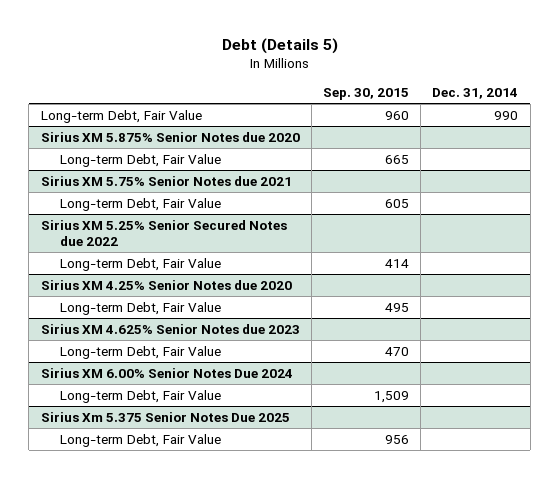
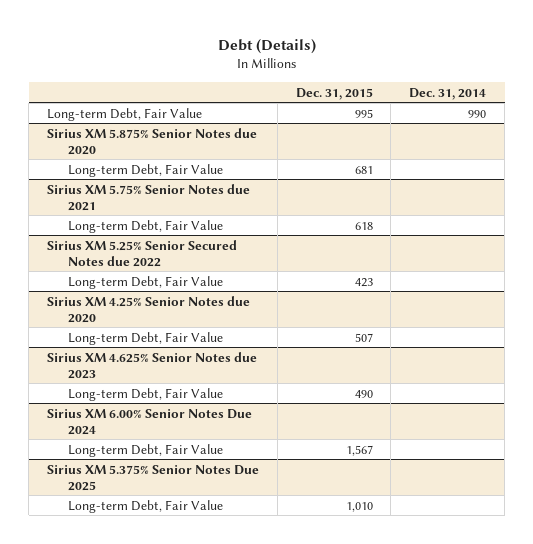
- Debt (Details 5)
+ Debt (Details)
- | Sep. 30, 2015 | Dec. 31, 2014
+ | Dec. 31, 2015 | Dec. 31, 2014
- Sirius Xm 5.375 Senior Notes Due 2025
+ Sirius XM 5.375% Senior Notes Due 2025

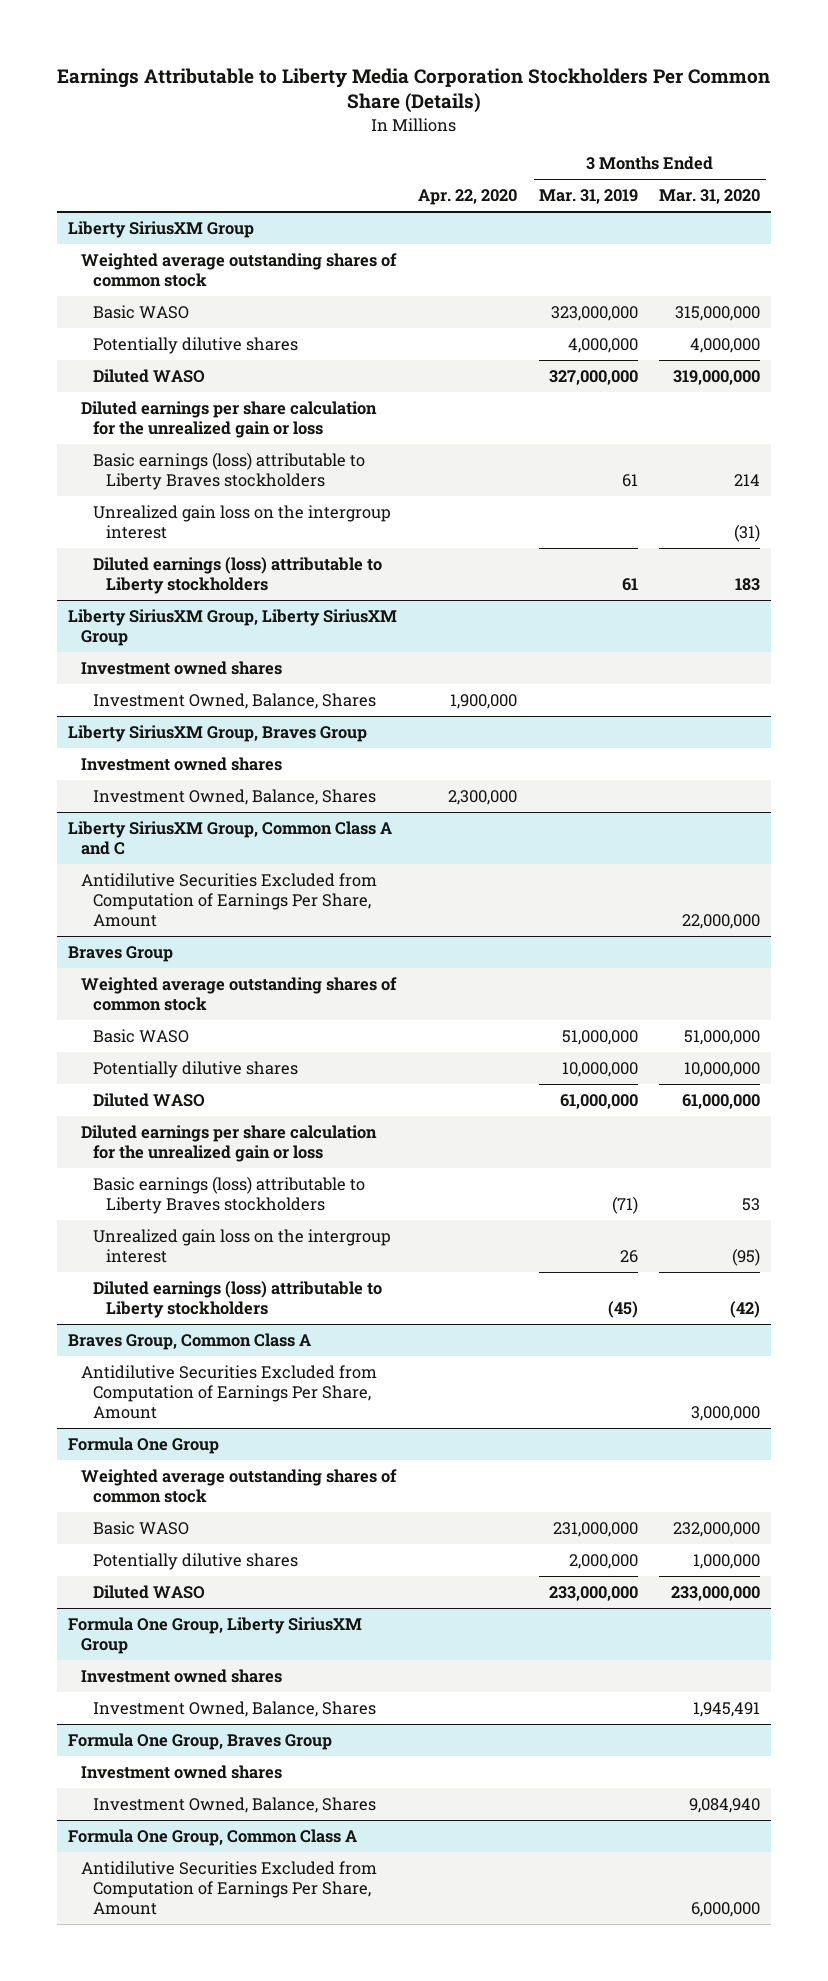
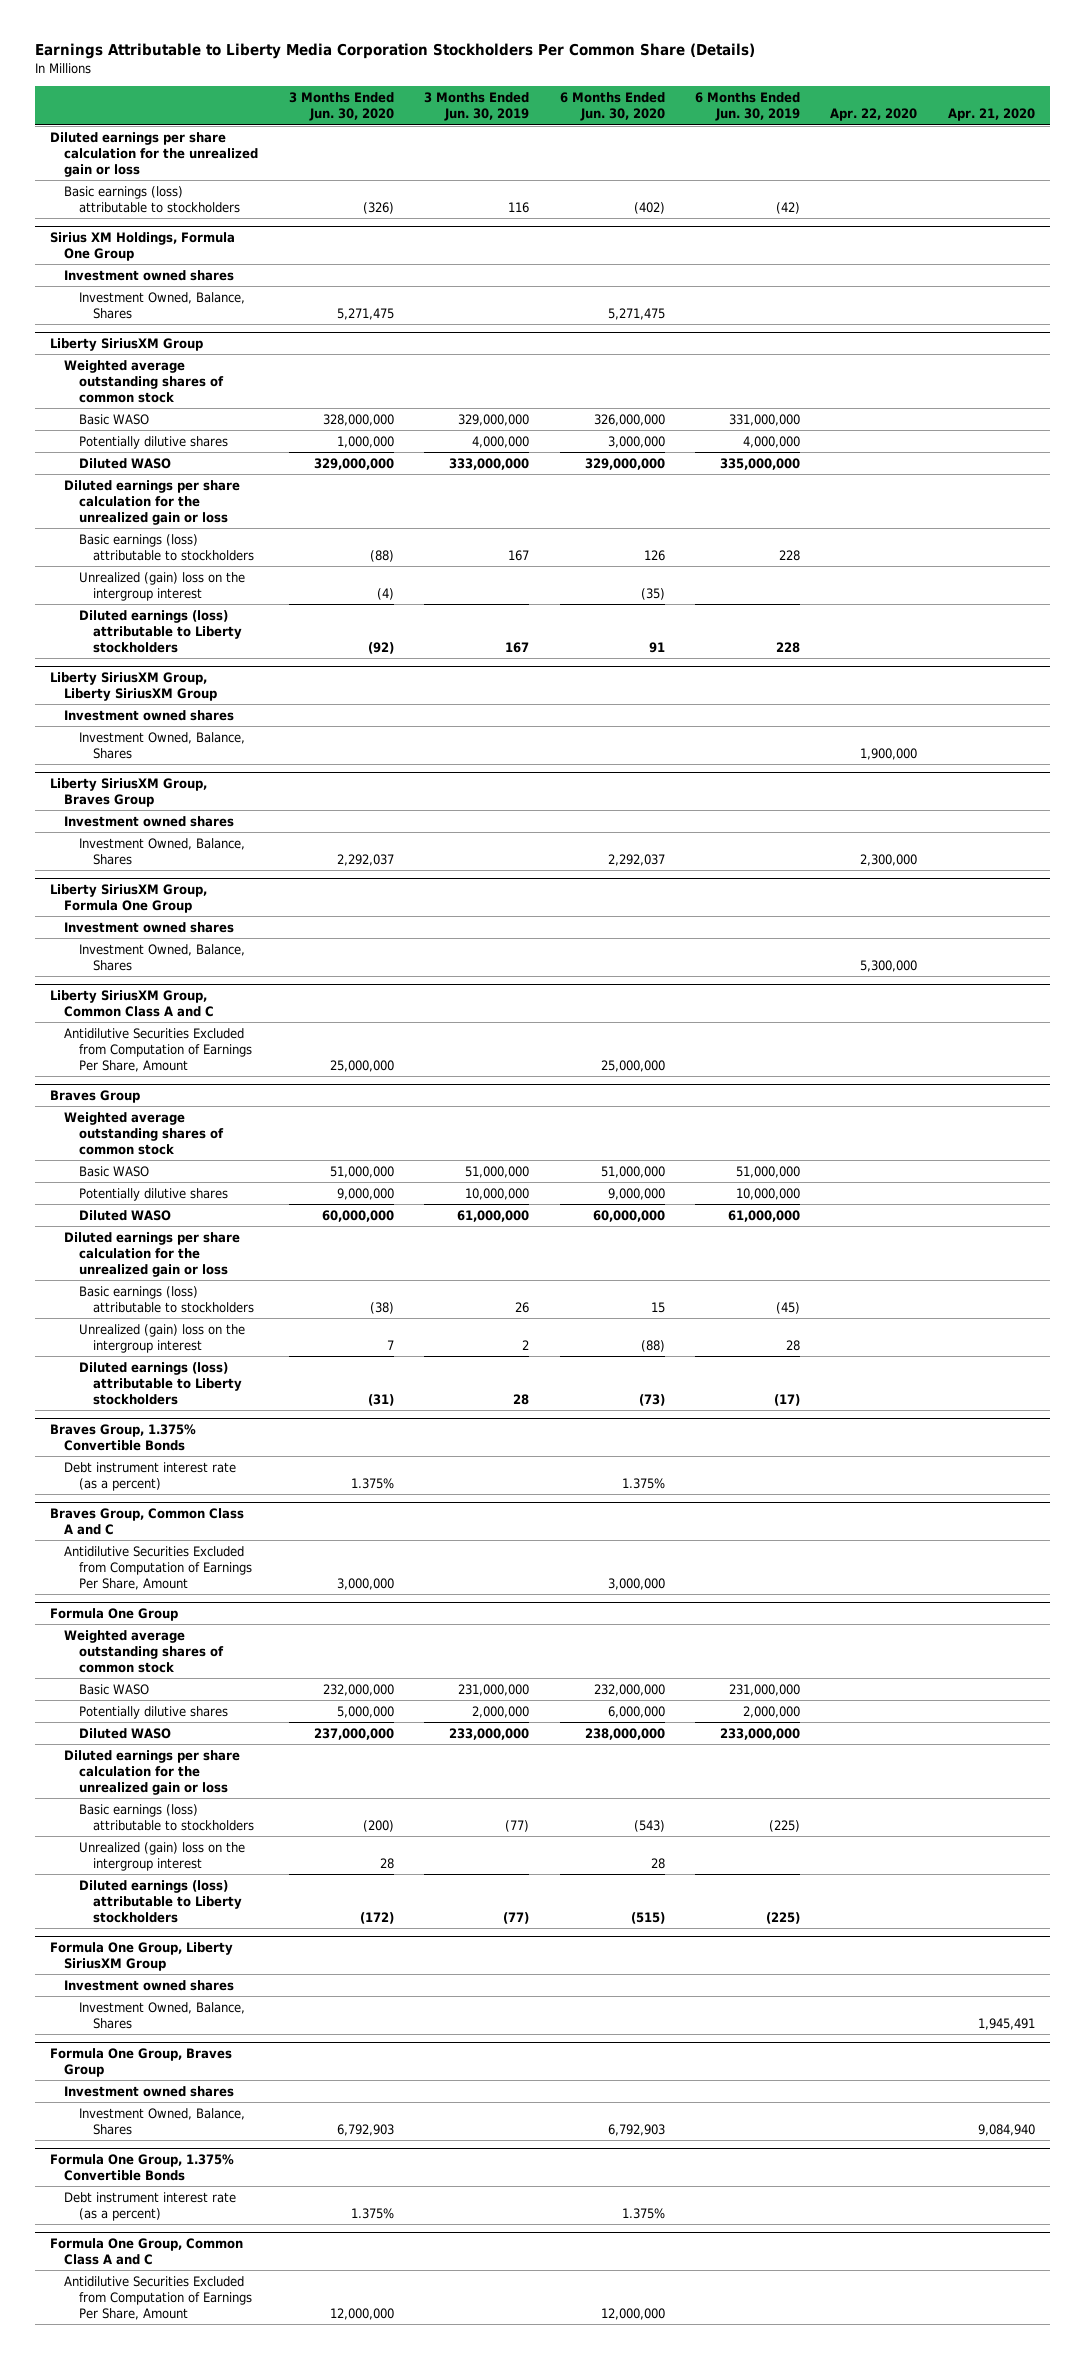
- | Apr. 22, 2020 | 3 Months Ended Mar. 31, 2019 | 3 Months Ended Mar. 31, 2020
+ | 3 Months Ended Jun. 30, 2020 | 3 Months Ended Jun. 30, 2019 | 6 Months Ended Jun. 30, 2020 | 6 Months Ended Jun. 30, 2019 | Apr. 22, 2020 | Apr. 21, 2020
+ Diluted earnings per share calculation for the unrealized gain or loss
+ Basic earnings (loss) attributable to stockholders | (326) | 116 | (402) | (42) | |
+ Sirius XM Holdings, Formula One Group
+ Investment owned shares
+ Investment Owned, Balance, Shares | 5,271,475 | | 5,271,475 | | |
@ Liberty SiriusXM Group
- Basic earnings (loss) attributable to Liberty Braves stockholders | | 61 | 214
- Unrealized gain loss on the intergroup interest | | | (31)
+ Basic earnings (loss) attributable to stockholders | (88) | 167 | 126 | 228 | |
+ Unrealized (gain) loss on the intergroup interest | (4) | | (35) | | |
+ Liberty SiriusXM Group, Formula One Group
+ Investment owned shares
+ Investment Owned, Balance, Shares | | | | | 5,300,000 |
@ Braves Group
- Basic earnings (loss) attributable to Liberty Braves stockholders | | (71) | 53
- Unrealized gain loss on the intergroup interest | | 26 | (95)
+ Basic earnings (loss) attributable to stockholders | (38) | 26 | 15 | (45) | |
+ Unrealized (gain) loss on the intergroup interest | 7 | 2 | (88) | 28 | |
- Braves Group, Common Class A
+ Braves Group, 1.375% Convertible Bonds
+ Debt instrument interest rate (as a percent) | 1.375% | | 1.375% | | |
+ Braves Group, Common Class A and C
@ Formula One Group
+ Diluted earnings per share calculation for the unrealized gain or loss
+ Basic earnings (loss) attributable to stockholders | (200) | (77) | (543) | (225) | |
+ Unrealized (gain) loss on the intergroup interest | 28 | | 28 | | |
+ Diluted earnings (loss) attributable to Liberty stockholders | (172) | (77) | (515) | (225) | |
- Formula One Group, Common Class A
+ Formula One Group, 1.375% Convertible Bonds
+ Debt instrument interest rate (as a percent) | 1.375% | | 1.375% | | |
+ Formula One Group, Common Class A and C

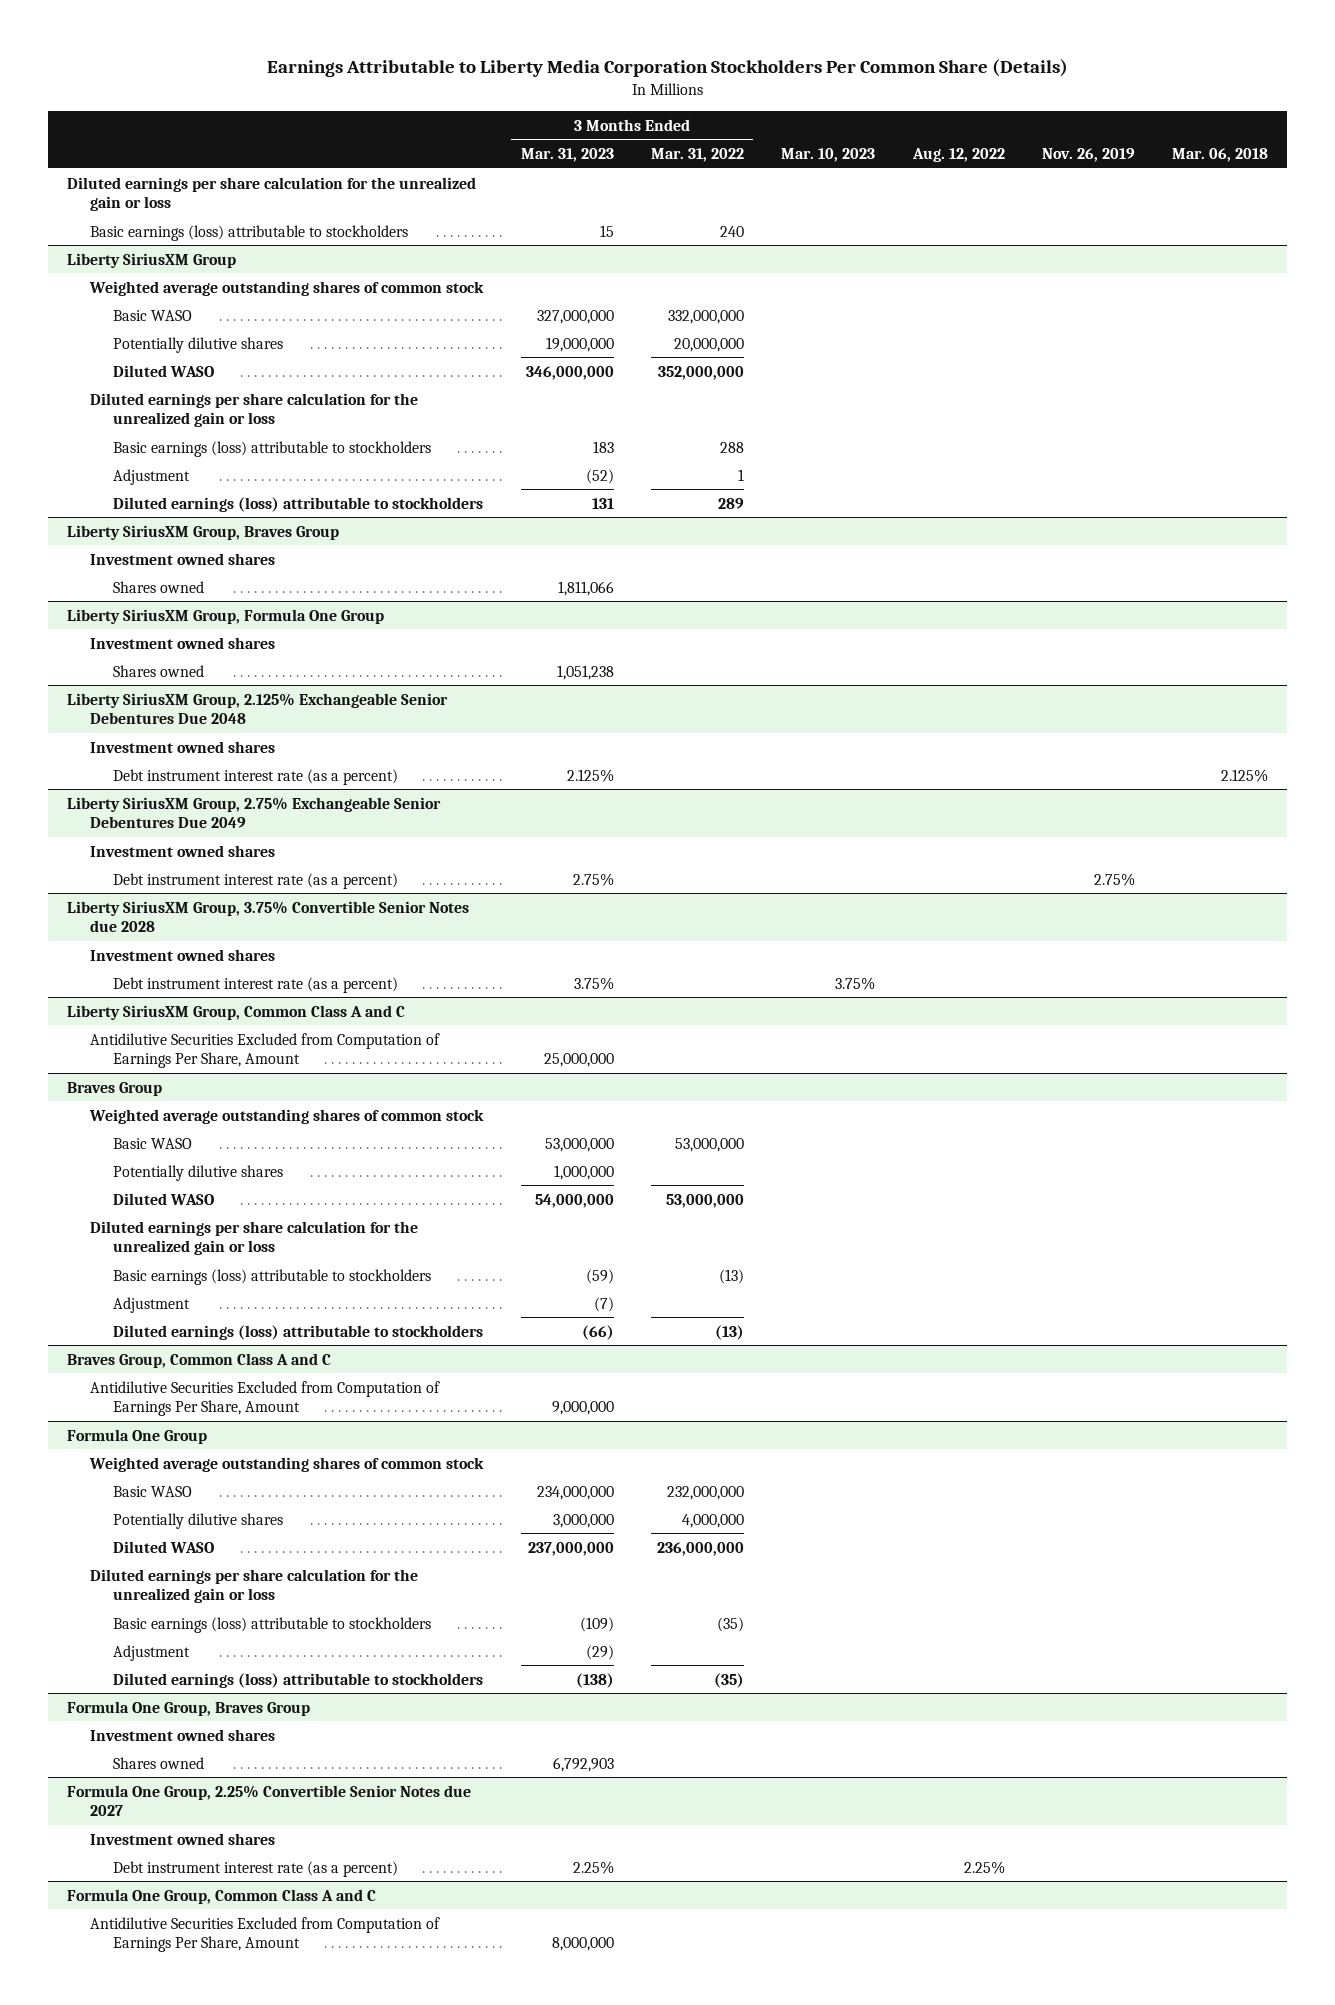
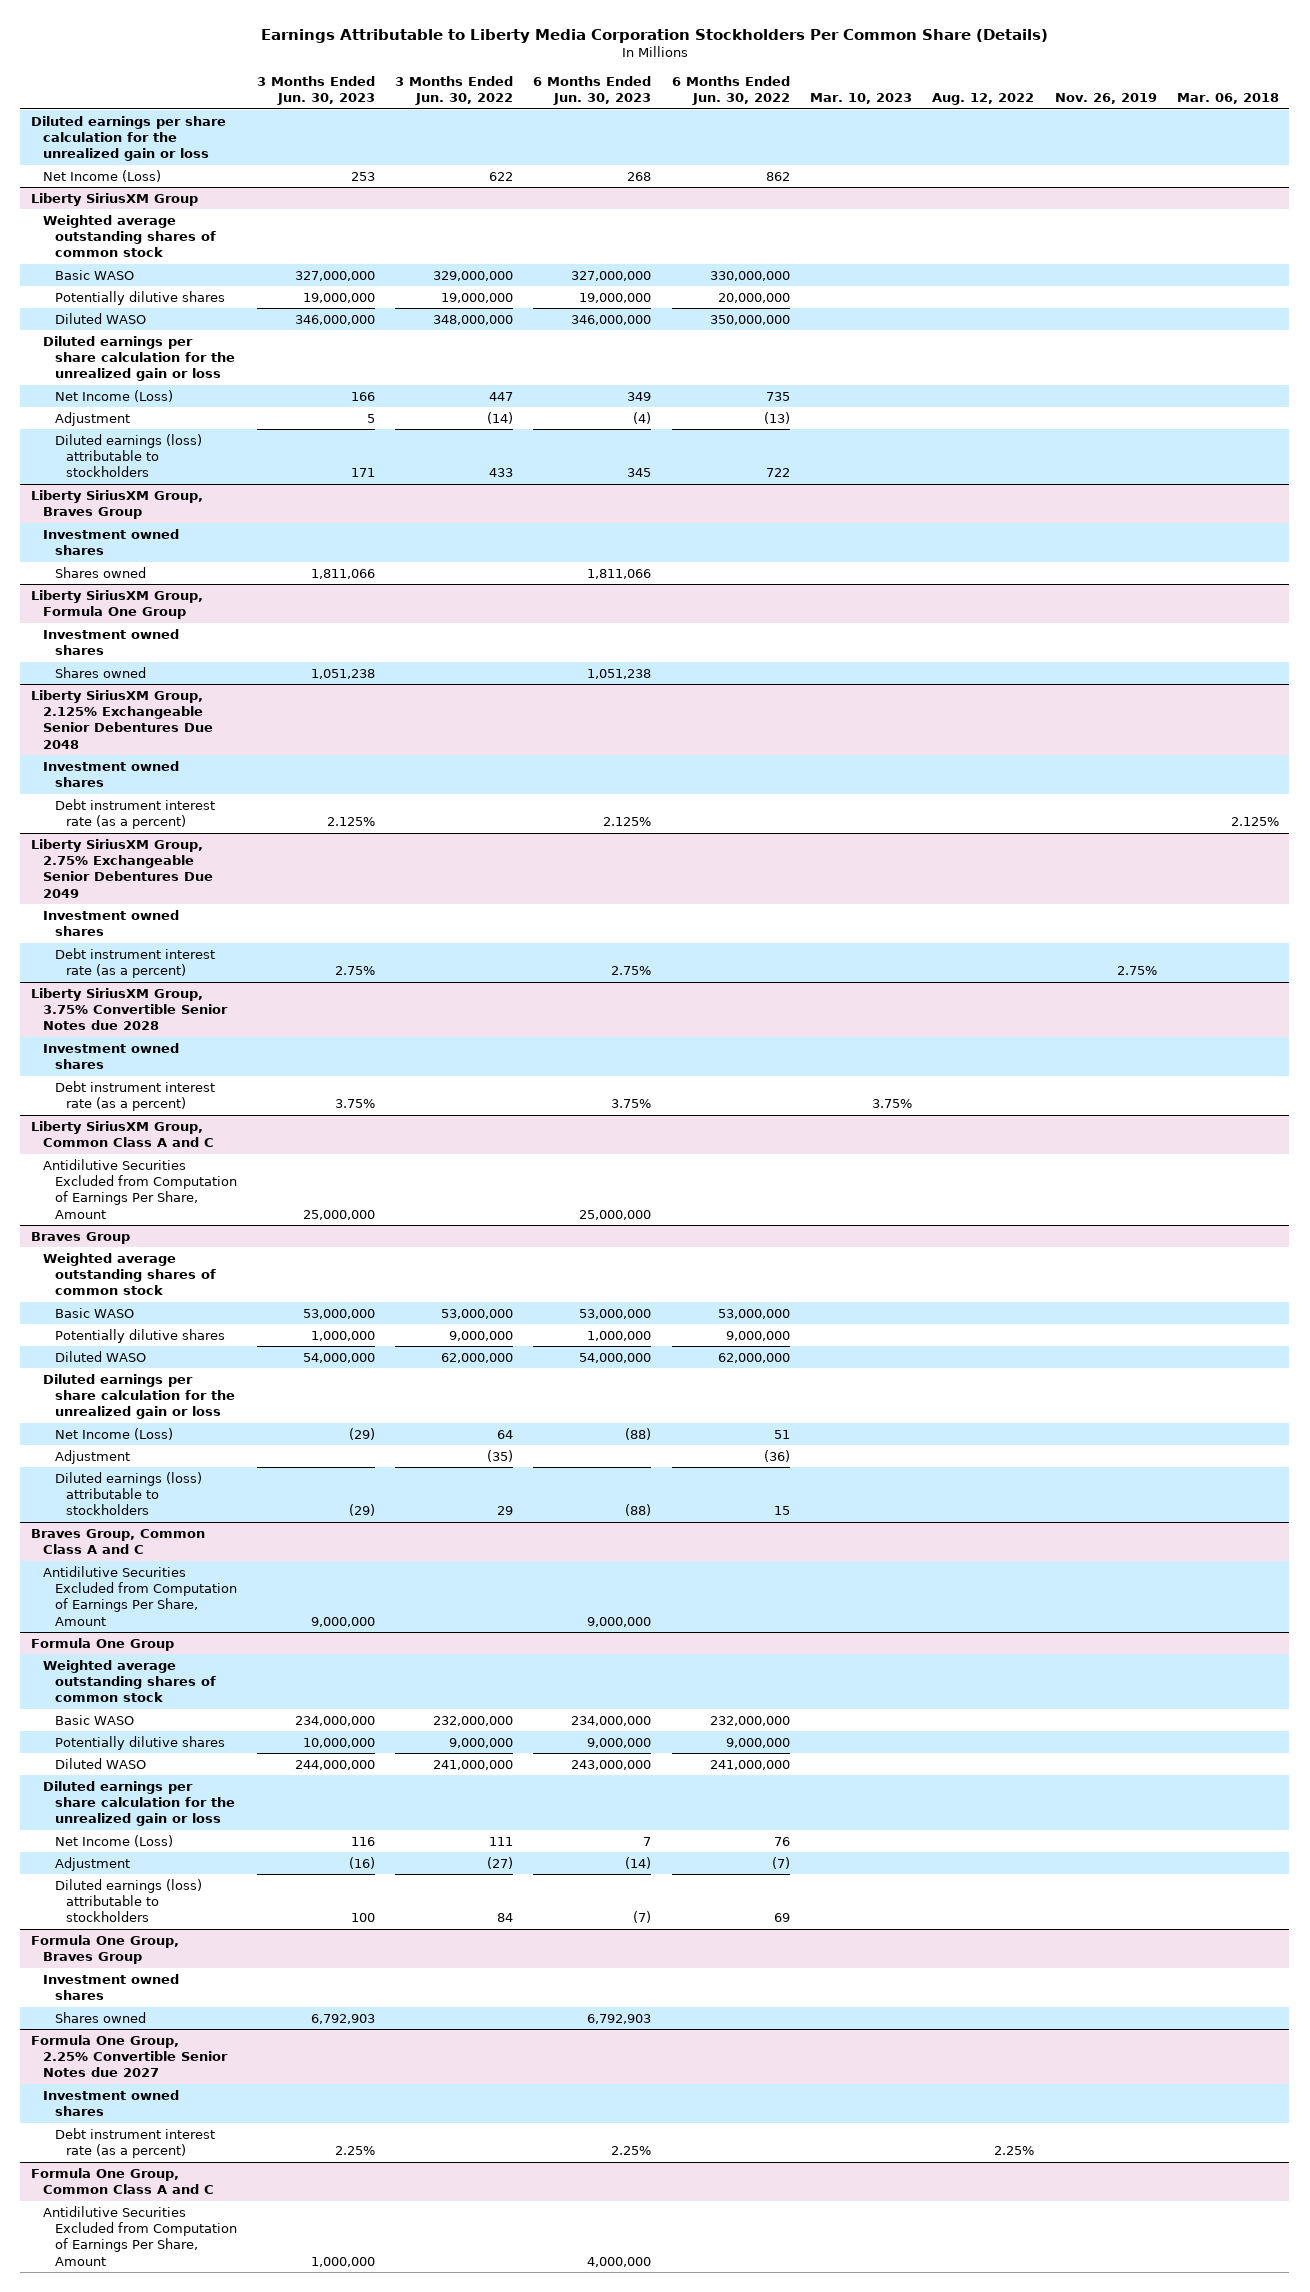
- | 3 Months Ended Mar. 31, 2023 | 3 Months Ended Mar. 31, 2022 | Mar. 10, 2023 | Aug. 12, 2022 | Nov. 26, 2019 | Mar. 06, 2018
+ | 3 Months Ended Jun. 30, 2023 | 3 Months Ended Jun. 30, 2022 | 6 Months Ended Jun. 30, 2023 | 6 Months Ended Jun. 30, 2022 | Mar. 10, 2023 | Aug. 12, 2022 | Nov. 26, 2019 | Mar. 06, 2018
- Basic earnings (loss) attributable to stockholders | 15 | 240 | | | |
+ Net Income (Loss) | 253 | 622 | 268 | 862 | | | |
@ Liberty SiriusXM Group
- Basic earnings (loss) attributable to stockholders | 183 | 288 | | | |
+ Net Income (Loss) | 166 | 447 | 349 | 735 | | | |
@ Braves Group
- Basic earnings (loss) attributable to stockholders | (59) | (13) | | | |
+ Net Income (Loss) | (29) | 64 | (88) | 51 | | | |
@ Formula One Group
- Basic earnings (loss) attributable to stockholders | (109) | (35) | | | |
+ Net Income (Loss) | 116 | 111 | 7 | 76 | | | |

